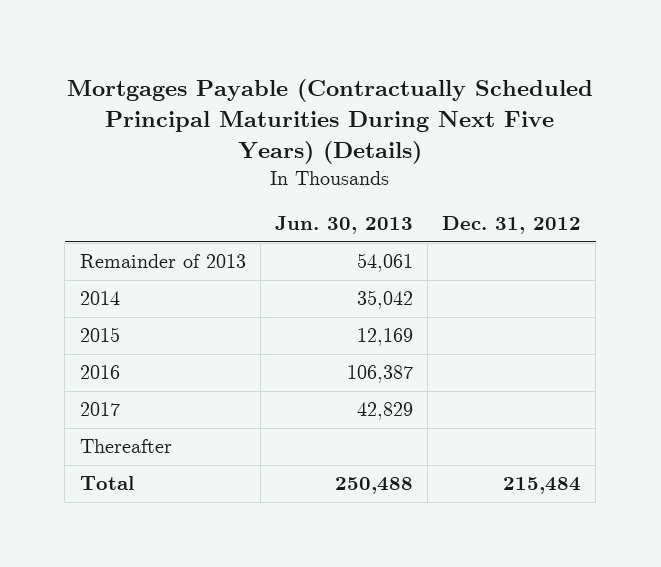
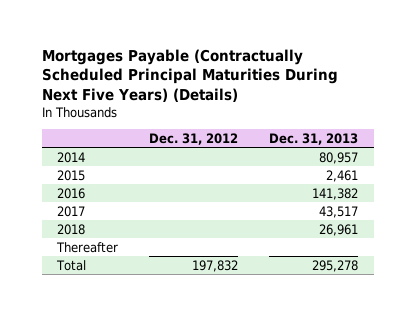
- | Jun. 30, 2013 | Dec. 31, 2012
+ | Dec. 31, 2012 | Dec. 31, 2013
- Remainder of 2013 | 54,061 |
+ 2018 | | 26,961
- Total | 250,488 | 215,484
+ Total | 197,832 | 295,278

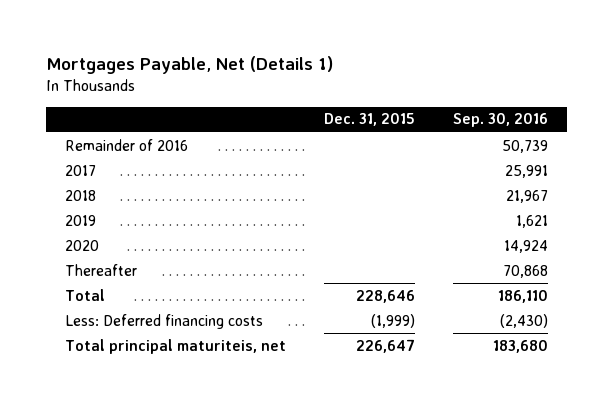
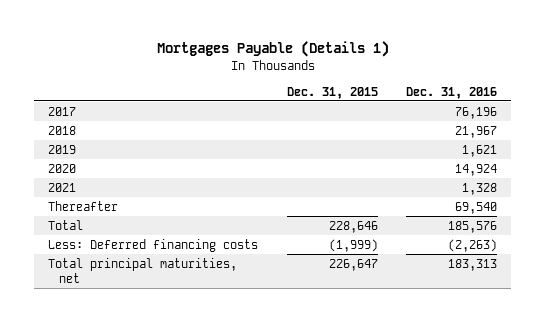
- Mortgages Payable, Net (Details 1)
+ Mortgages Payable (Details 1)
- | Dec. 31, 2015 | Sep. 30, 2016
+ | Dec. 31, 2015 | Dec. 31, 2016
- Remainder of 2016 | | 50,739
+ 2021 | | 1,328
- Total principal maturiteis, net | 226,647 | 183,680
+ Total principal maturities, net | 226,647 | 183,313

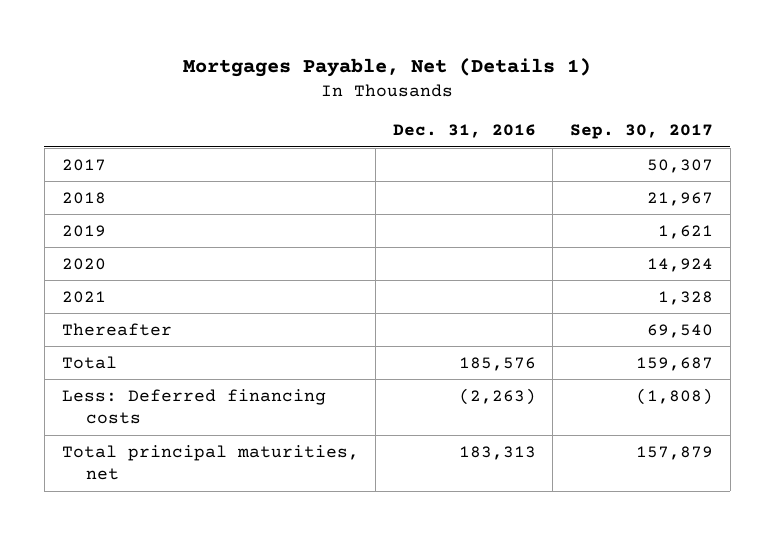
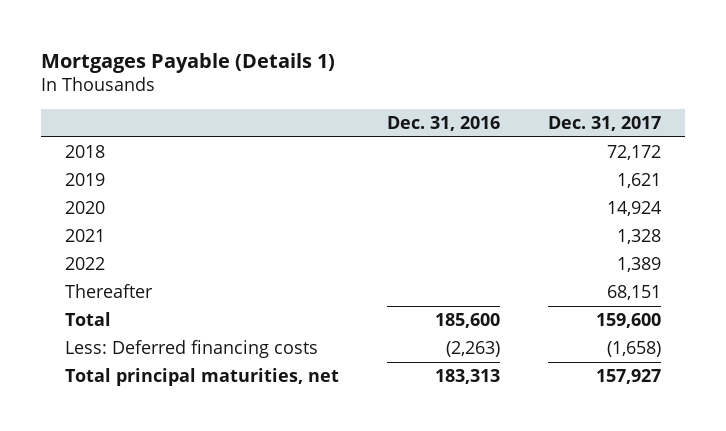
- Mortgages Payable, Net (Details 1)
+ Mortgages Payable (Details 1)
- | Dec. 31, 2016 | Sep. 30, 2017
+ | Dec. 31, 2016 | Dec. 31, 2017
- 2017 | | 50,307
+ 2022 | | 1,389
- Total | 185,576 | 159,687
+ Total | 185,600 | 159,600

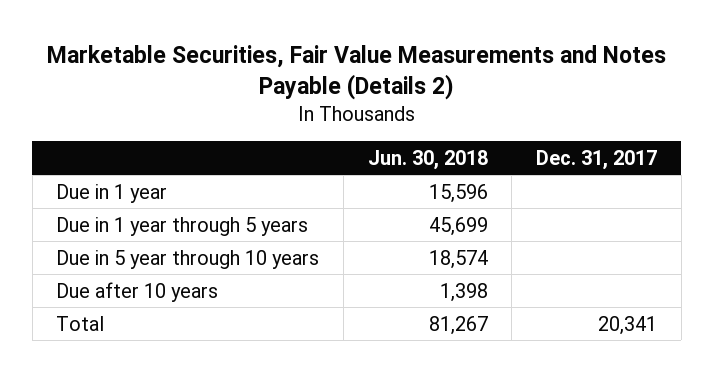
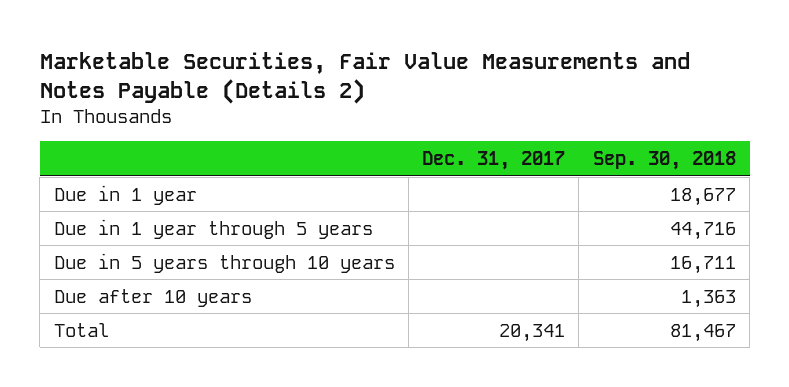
- | Jun. 30, 2018 | Dec. 31, 2017
+ | Dec. 31, 2017 | Sep. 30, 2018
- Due in 5 year through 10 years | 18,574 |
+ Due in 5 years through 10 years | | 16,711

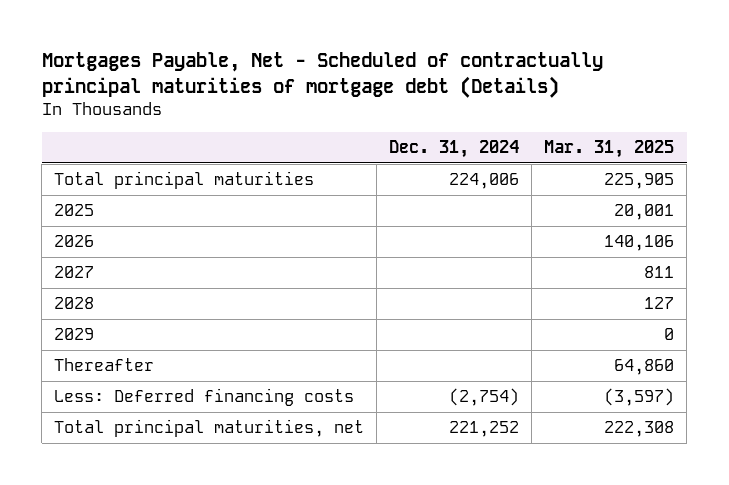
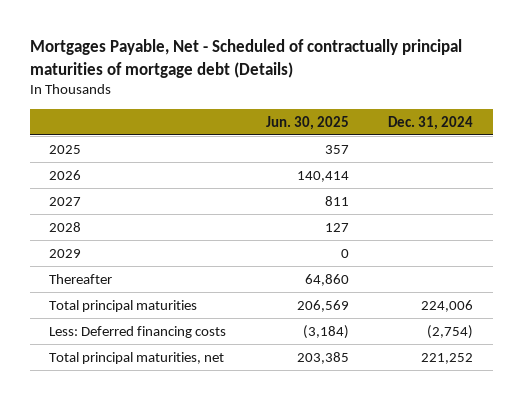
- | Dec. 31, 2024 | Mar. 31, 2025
+ | Jun. 30, 2025 | Dec. 31, 2024
moved down: Total principal maturities | 206,569 | 224,006

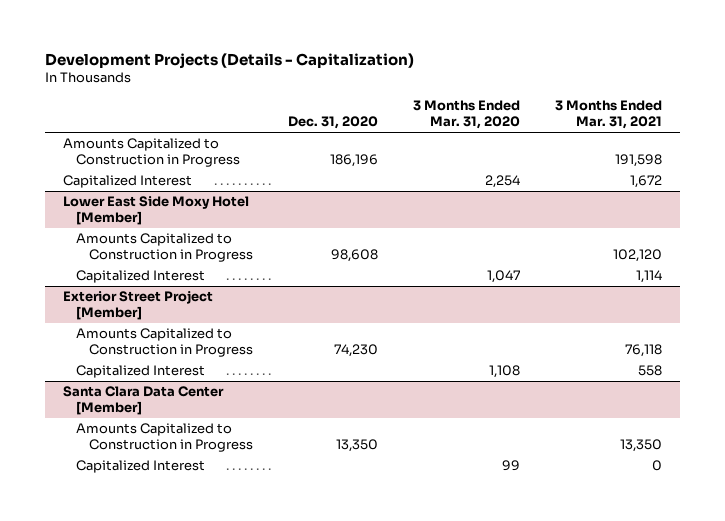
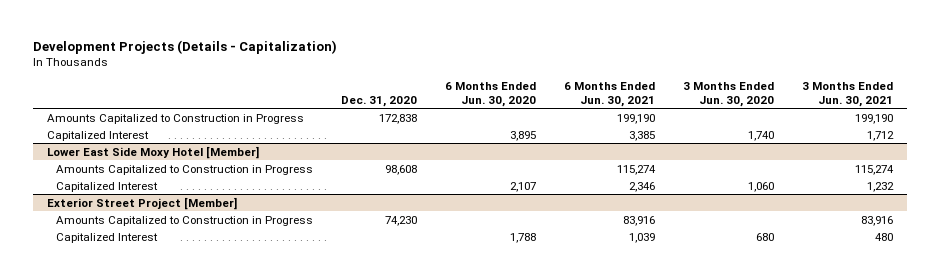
- | Dec. 31, 2020 | 3 Months Ended Mar. 31, 2020 | 3 Months Ended Mar. 31, 2021
+ | Dec. 31, 2020 | 6 Months Ended Jun. 30, 2020 | 6 Months Ended Jun. 30, 2021 | 3 Months Ended Jun. 30, 2020 | 3 Months Ended Jun. 30, 2021
- Amounts Capitalized to Construction in Progress | 186,196 | | 191,598
+ Amounts Capitalized to Construction in Progress | 172,838 | | 199,190 | | 199,190
- Santa Clara Data Center [Member]
- Amounts Capitalized to Construction in Progress | 13,350 | | 13,350
- Capitalized Interest | | 99 | 0

